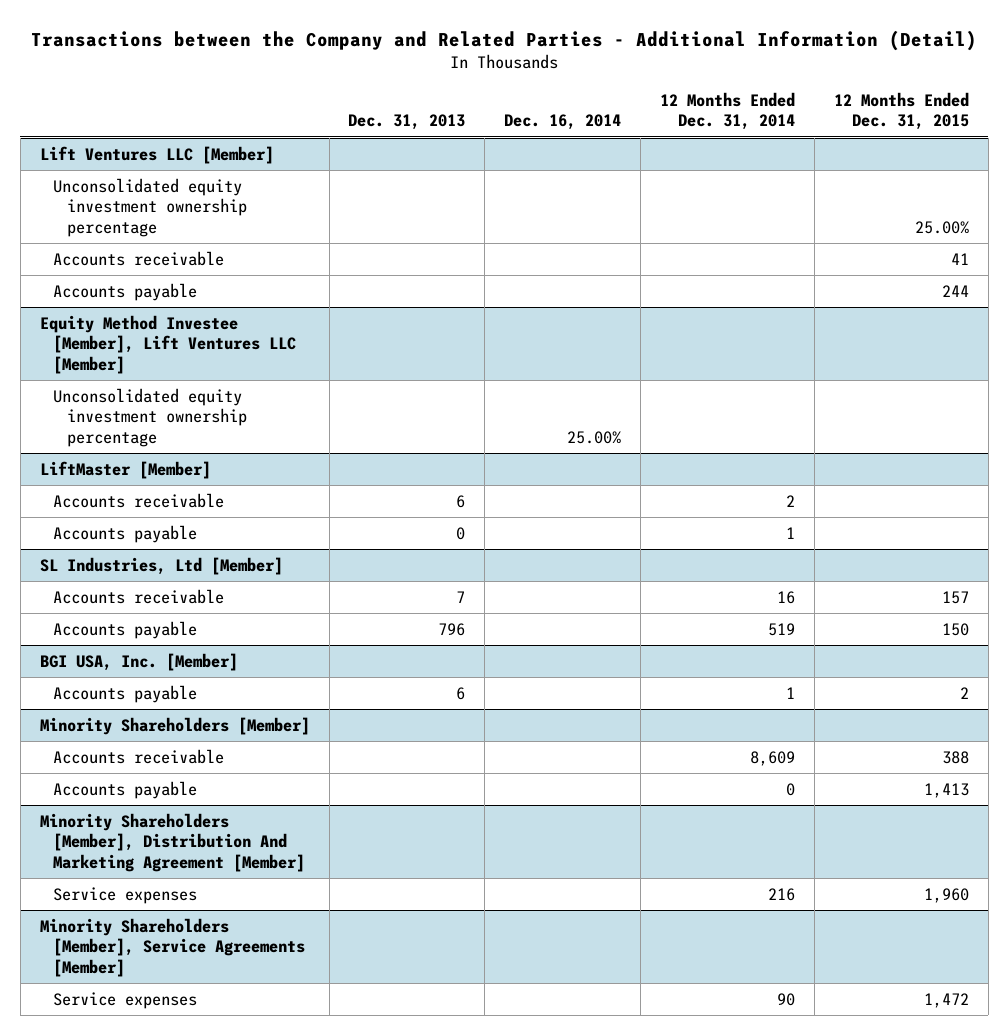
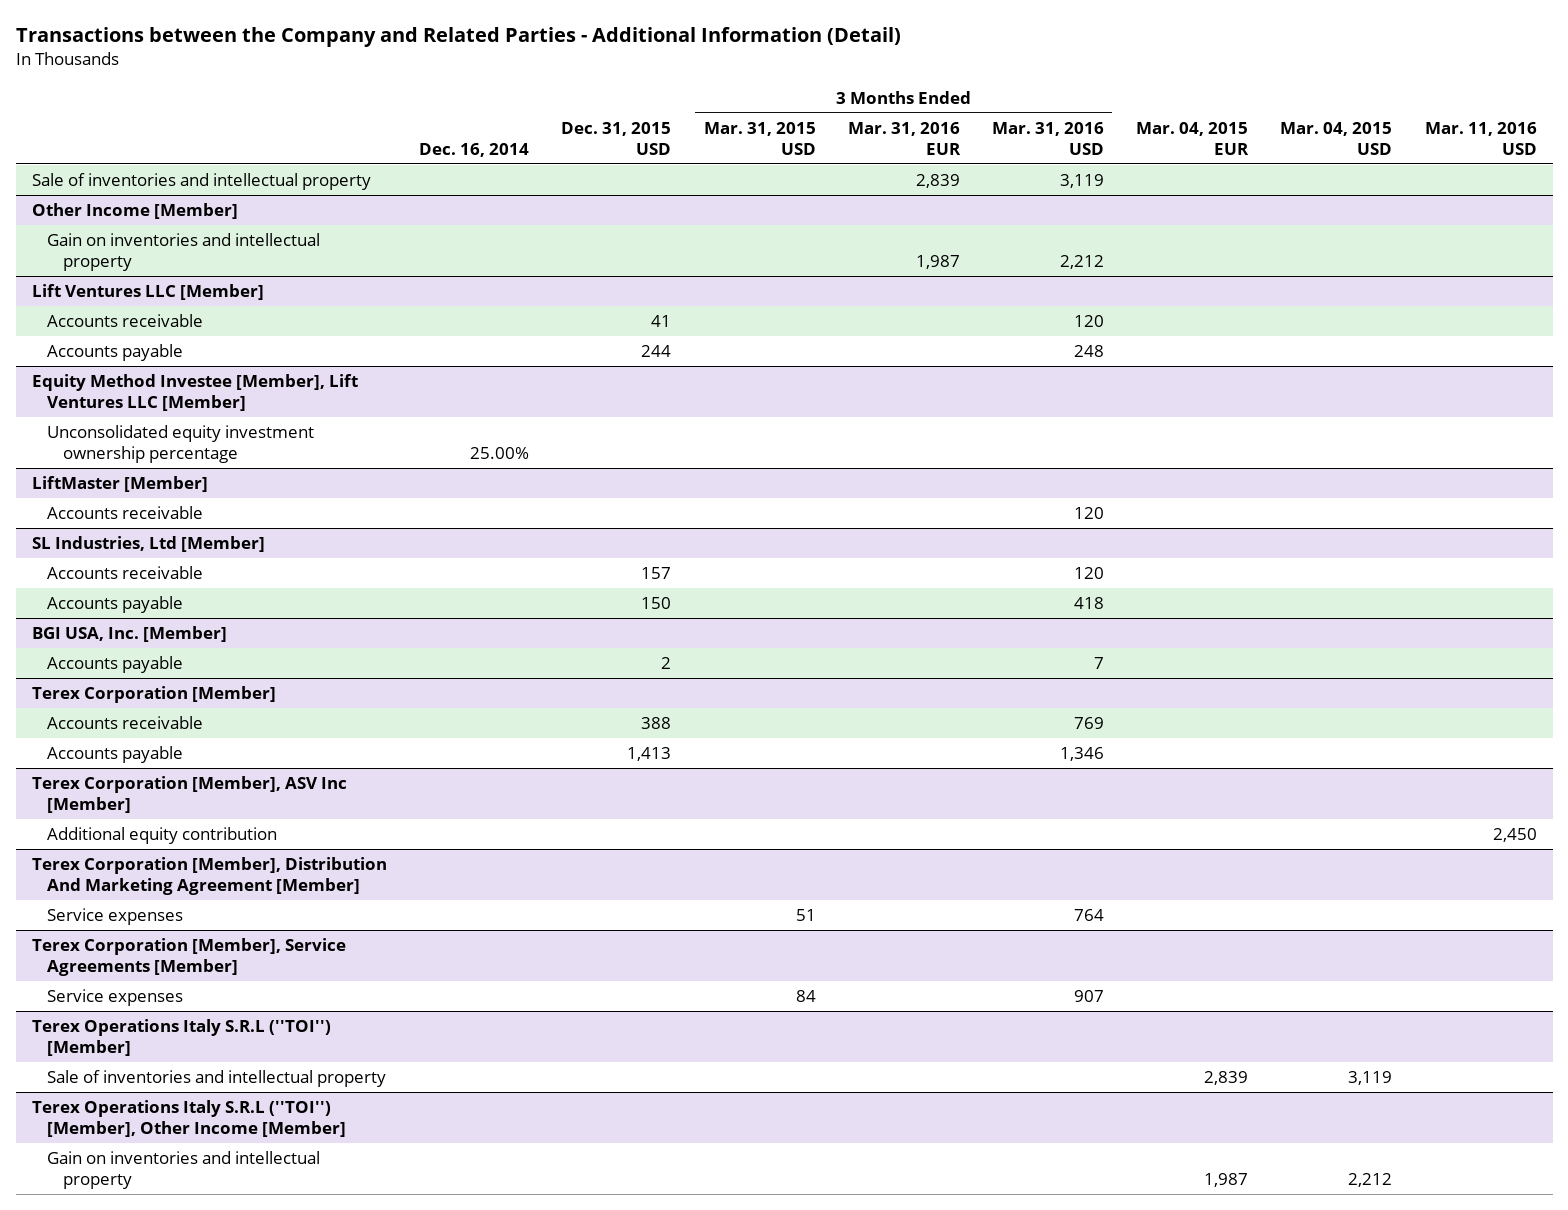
- | Dec. 31, 2013 | Dec. 16, 2014 | 12 Months Ended Dec. 31, 2014 | 12 Months Ended Dec. 31, 2015
+ | Dec. 16, 2014 | Dec. 31, 2015 USD | 3 Months Ended Mar. 31, 2015 USD | 3 Months Ended Mar. 31, 2016 EUR | 3 Months Ended Mar. 31, 2016 USD | Mar. 04, 2015 EUR | Mar. 04, 2015 USD | Mar. 11, 2016 USD
+ Sale of inventories and intellectual property | | | | 2,839 | 3,119 | | |
+ Other Income [Member]
+ Gain on inventories and intellectual property | | | | 1,987 | 2,212 | | |
@ Lift Ventures LLC [Member]
- Unconsolidated equity investment ownership percentage | | | | 25.00%
@ LiftMaster [Member]
- Accounts payable | 0 | | 1 |
- Minority Shareholders [Member]
+ Terex Corporation [Member]
- Minority Shareholders [Member], Distribution And Marketing Agreement [Member]
+ Terex Corporation [Member], ASV Inc [Member]
+ Additional equity contribution | | | | | | | | 2,450
+ Terex Corporation [Member], Distribution And Marketing Agreement [Member]
- Minority Shareholders [Member], Service Agreements [Member]
- Service expenses | | | 90 | 1,472
+ Terex Corporation [Member], Service Agreements [Member]
+ Service expenses | | | 84 | | 907 | | |
+ Terex Operations Italy S.R.L (''TOI'') [Member]
+ Sale of inventories and intellectual property | | | | | | 2,839 | 3,119 |
+ Terex Operations Italy S.R.L (''TOI'') [Member], Other Income [Member]
+ Gain on inventories and intellectual property | | | | | | 1,987 | 2,212 |

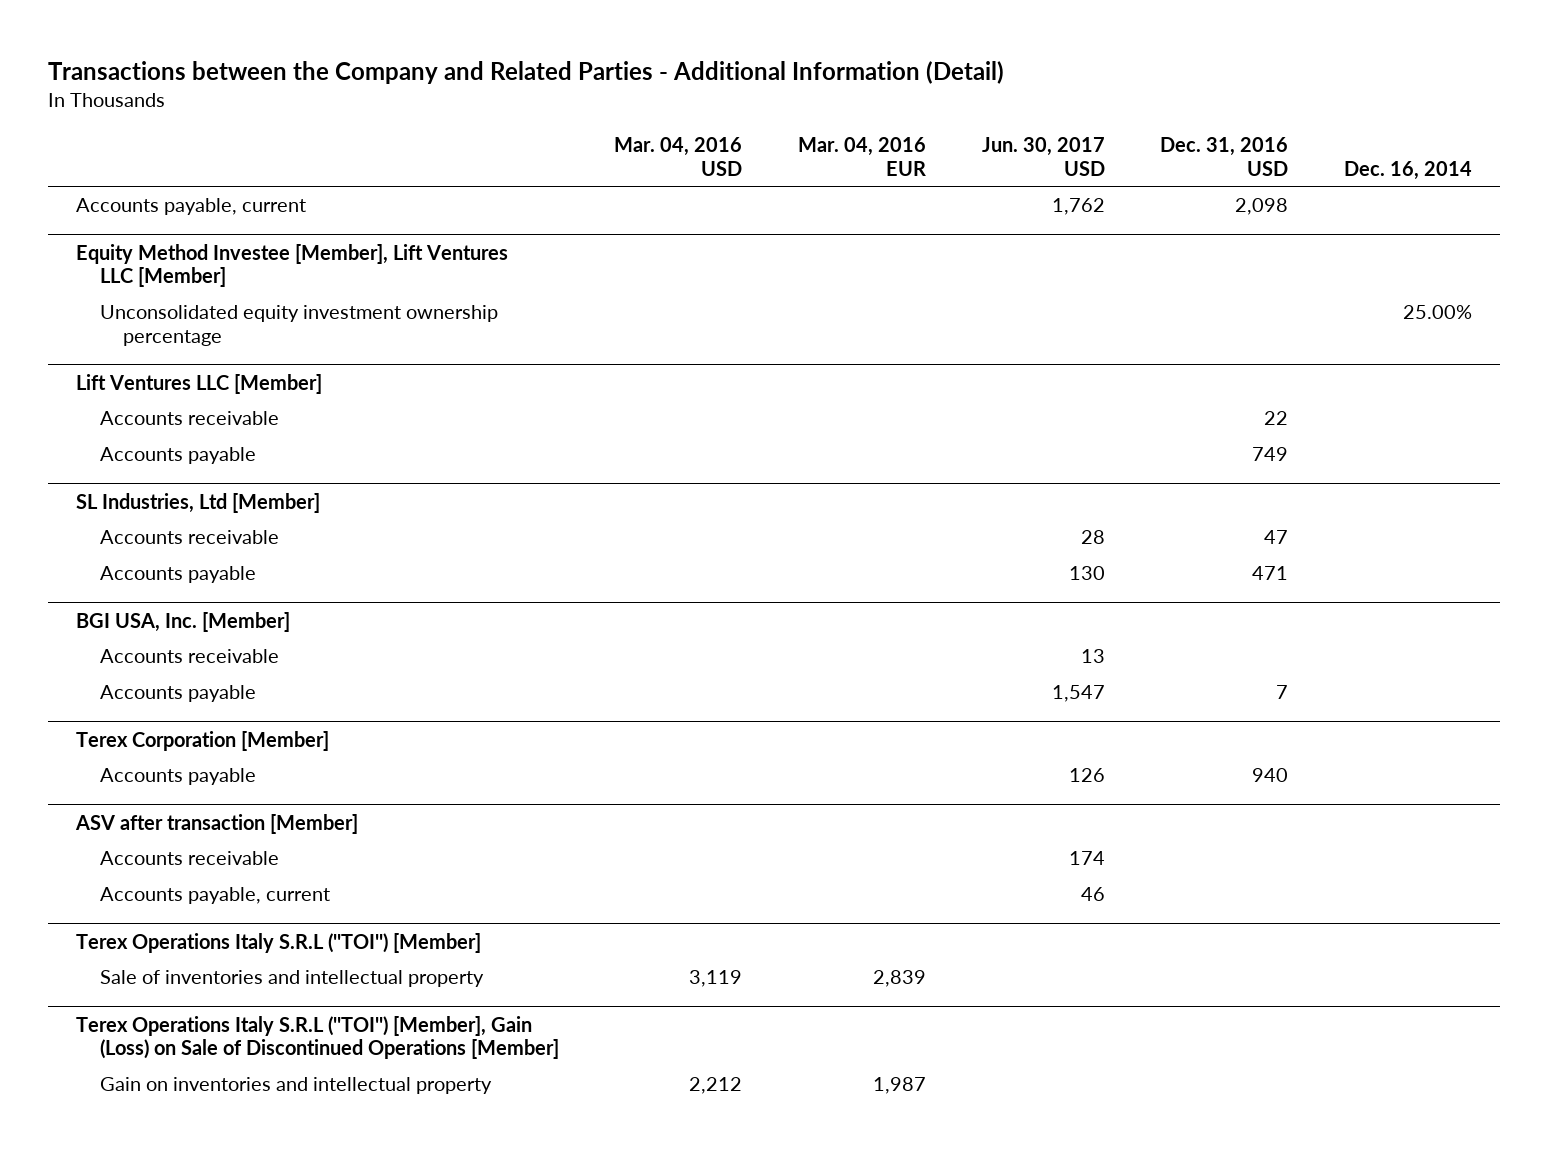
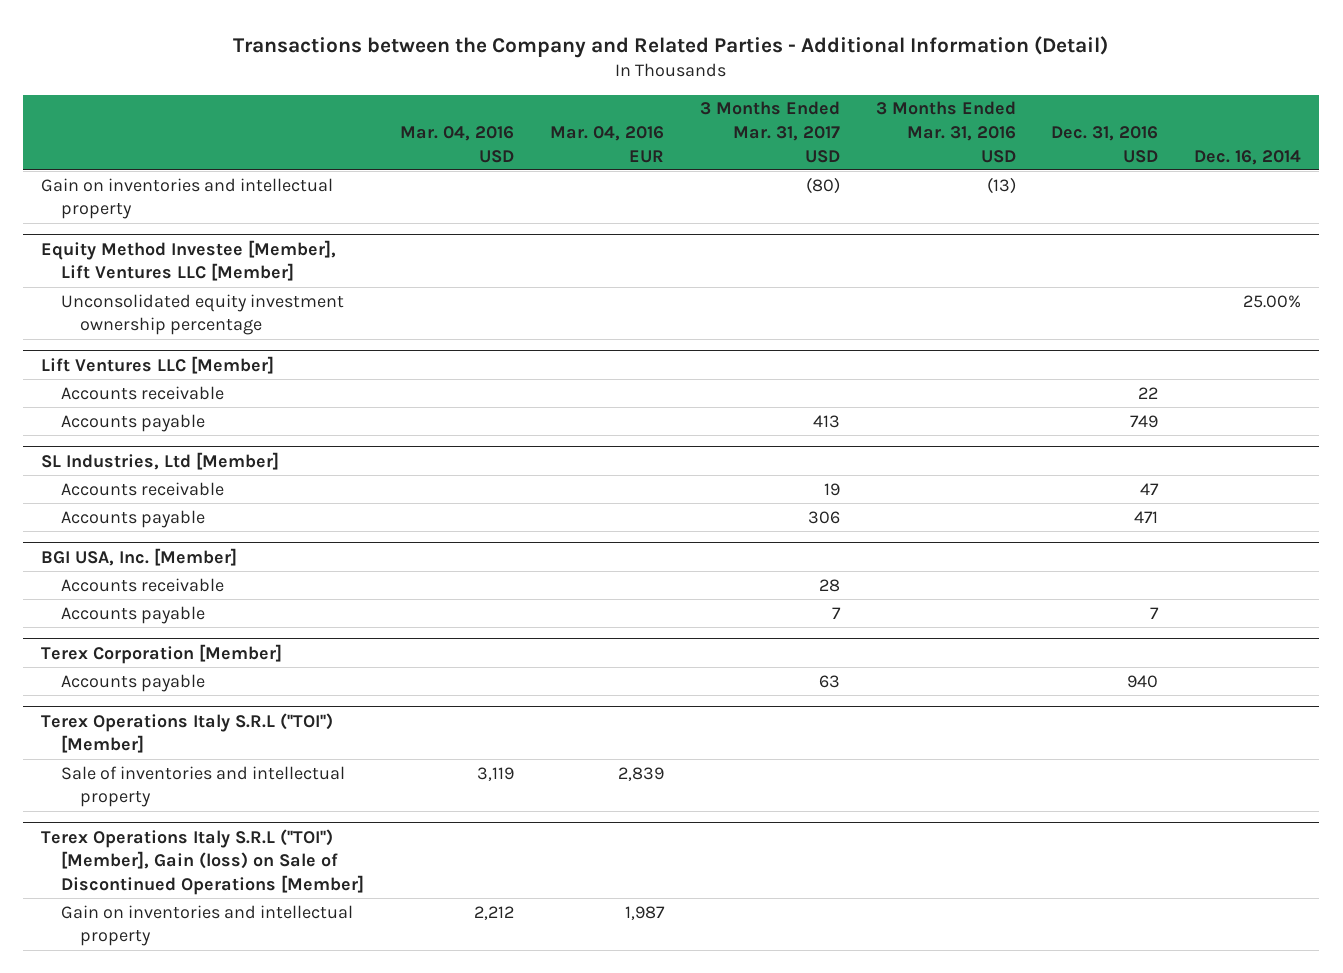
- | Mar. 04, 2016 USD | Mar. 04, 2016 EUR | Jun. 30, 2017 USD | Dec. 31, 2016 USD | Dec. 16, 2014
+ | Mar. 04, 2016 USD | Mar. 04, 2016 EUR | 3 Months Ended Mar. 31, 2017 USD | 3 Months Ended Mar. 31, 2016 USD | Dec. 31, 2016 USD | Dec. 16, 2014
- Accounts payable, current | | | 1,762 | 2,098 |
+ Gain on inventories and intellectual property | | | (80) | (13) | |
- ASV after transaction [Member]
- Accounts receivable | | | 174 | |
- Accounts payable, current | | | 46 | |
- Terex Operations Italy S.R.L (''TOI'') [Member], Gain (Loss) on Sale of Discontinued Operations [Member]
+ Terex Operations Italy S.R.L (''TOI'') [Member], Gain (loss) on Sale of Discontinued Operations [Member]

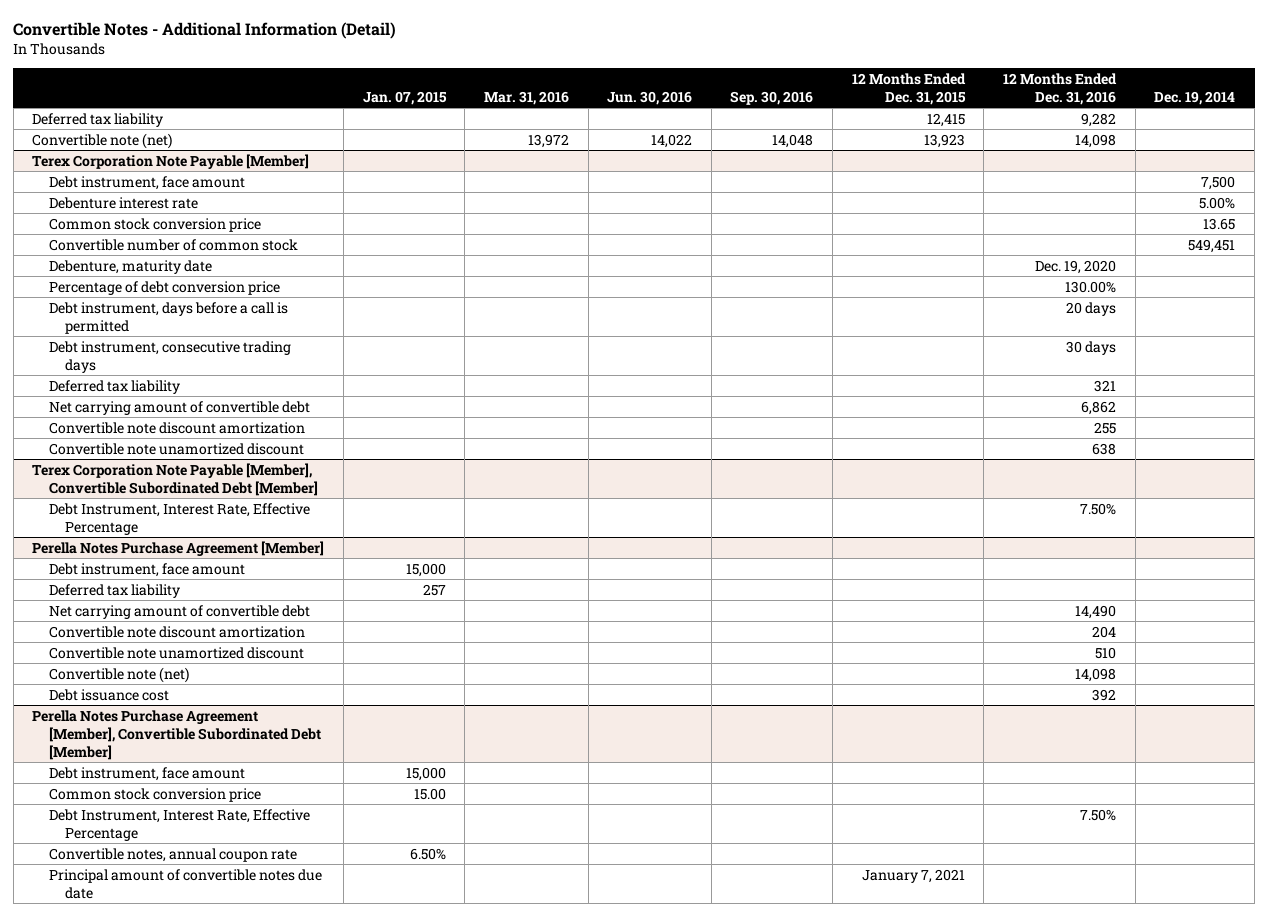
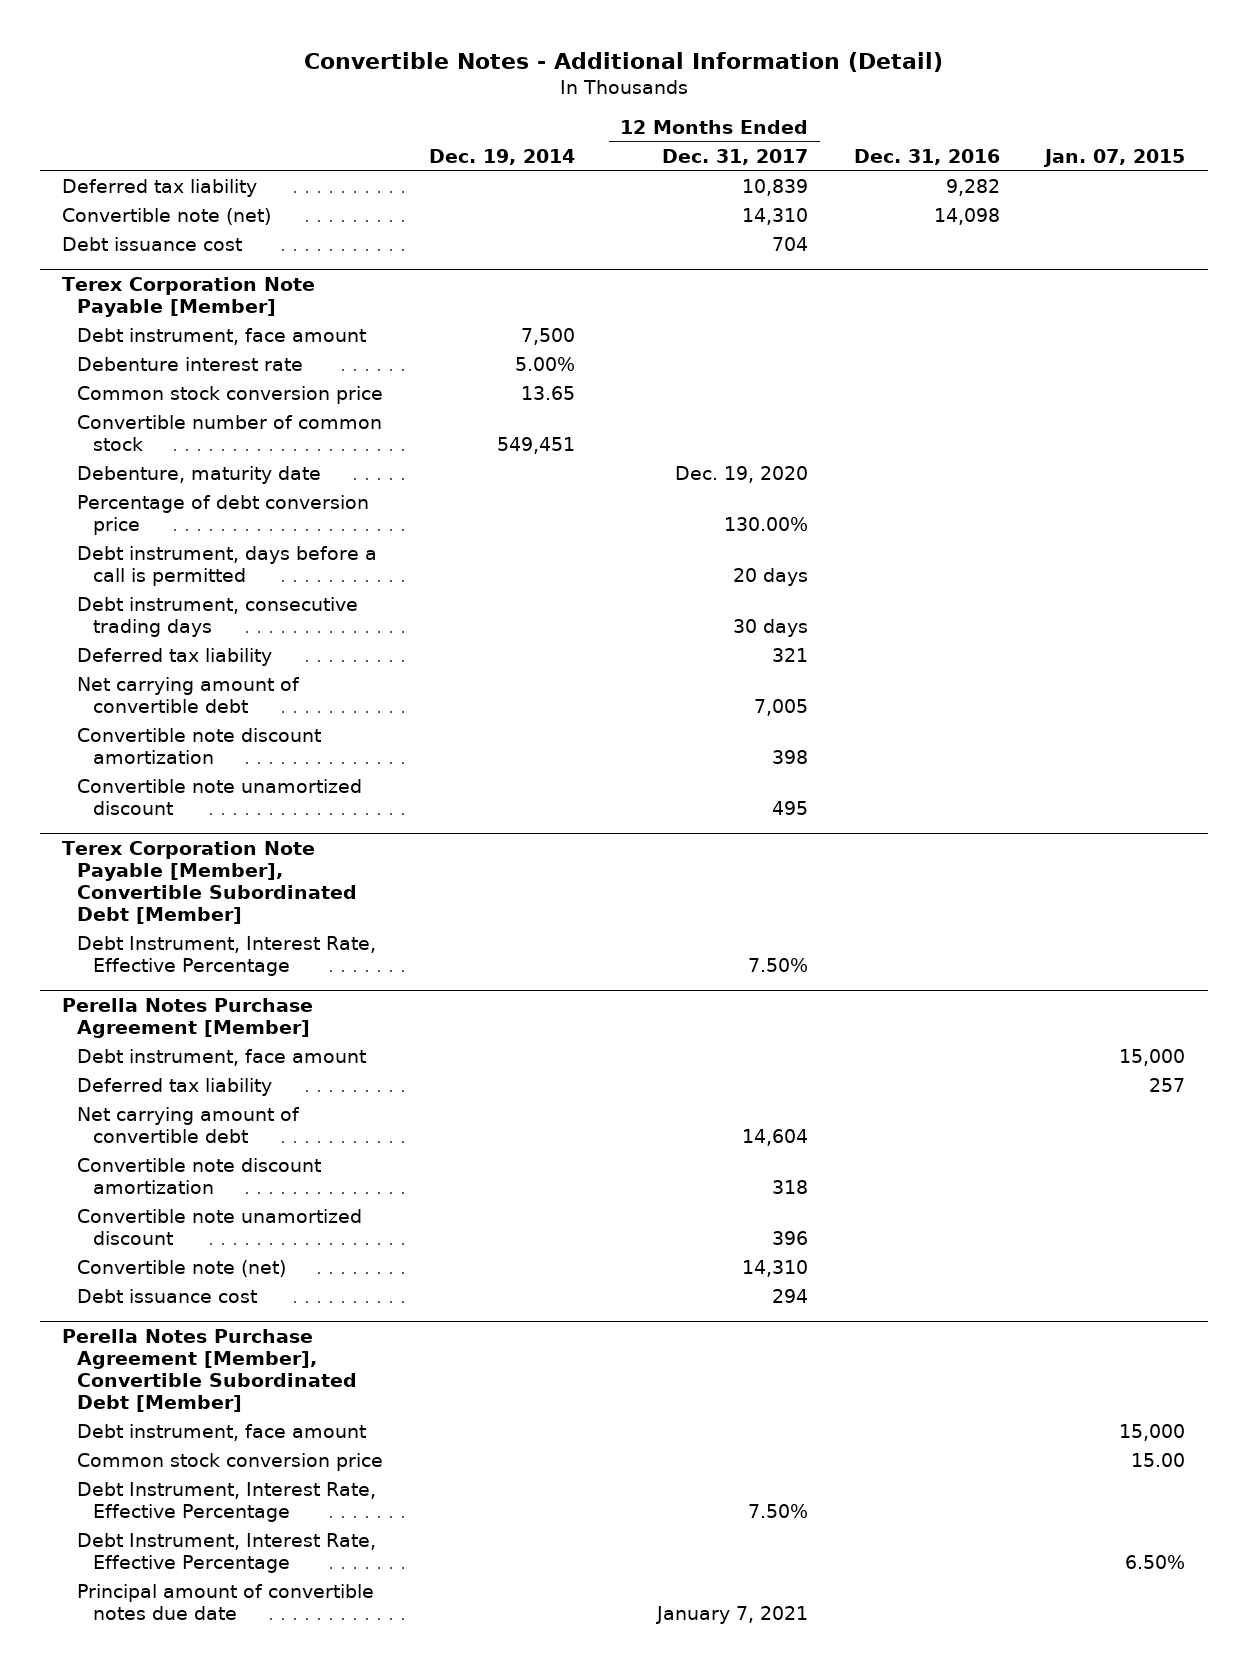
- | Jan. 07, 2015 | Mar. 31, 2016 | Jun. 30, 2016 | Sep. 30, 2016 | 12 Months Ended Dec. 31, 2015 | 12 Months Ended Dec. 31, 2016 | Dec. 19, 2014
+ | Dec. 19, 2014 | 12 Months Ended Dec. 31, 2017 | Dec. 31, 2016 | Jan. 07, 2015
+ Debt issuance cost | | 704 | |
@ Perella Notes Purchase Agreement [Member], Convertible Subordinated Debt [Member]
- Convertible notes, annual coupon rate | 6.50% | | | | | |
+ Debt Instrument, Interest Rate, Effective Percentage | | | | 6.50%

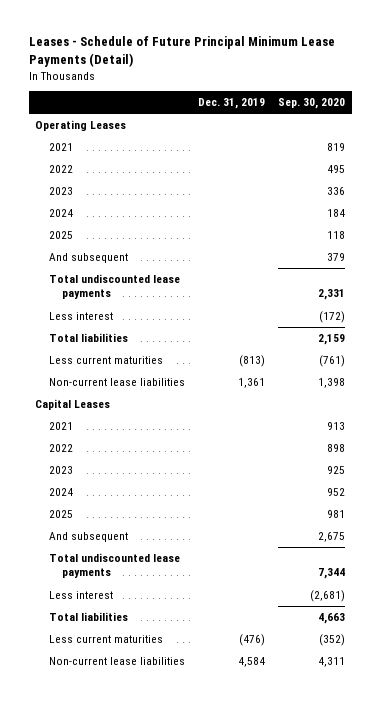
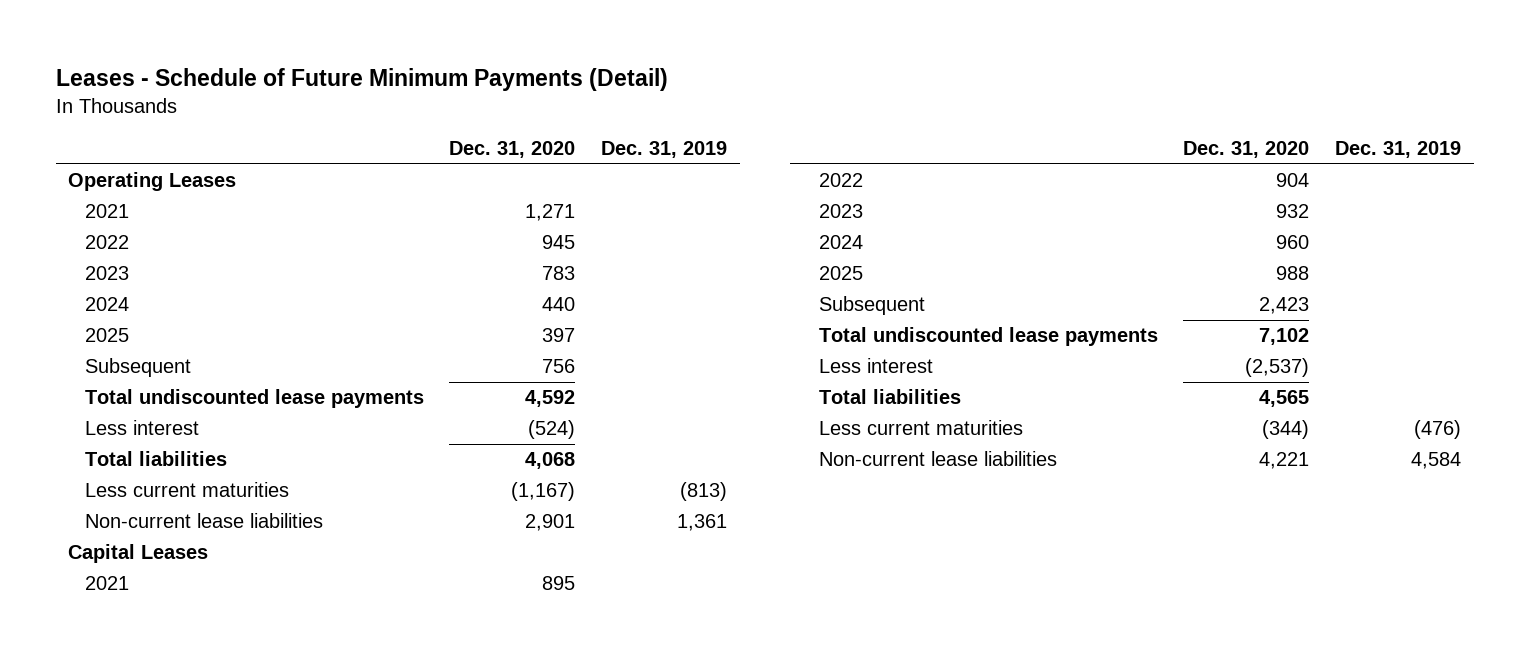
- Leases - Schedule of Future Principal Minimum Lease Payments (Detail)
+ Leases - Schedule of Future Minimum Payments (Detail)
- | Dec. 31, 2019 | Sep. 30, 2020
+ | Dec. 31, 2020 | Dec. 31, 2019
- And subsequent | | 379
+ Subsequent | 756 |
- And subsequent | | 2,675
+ Subsequent | 2,423 |

